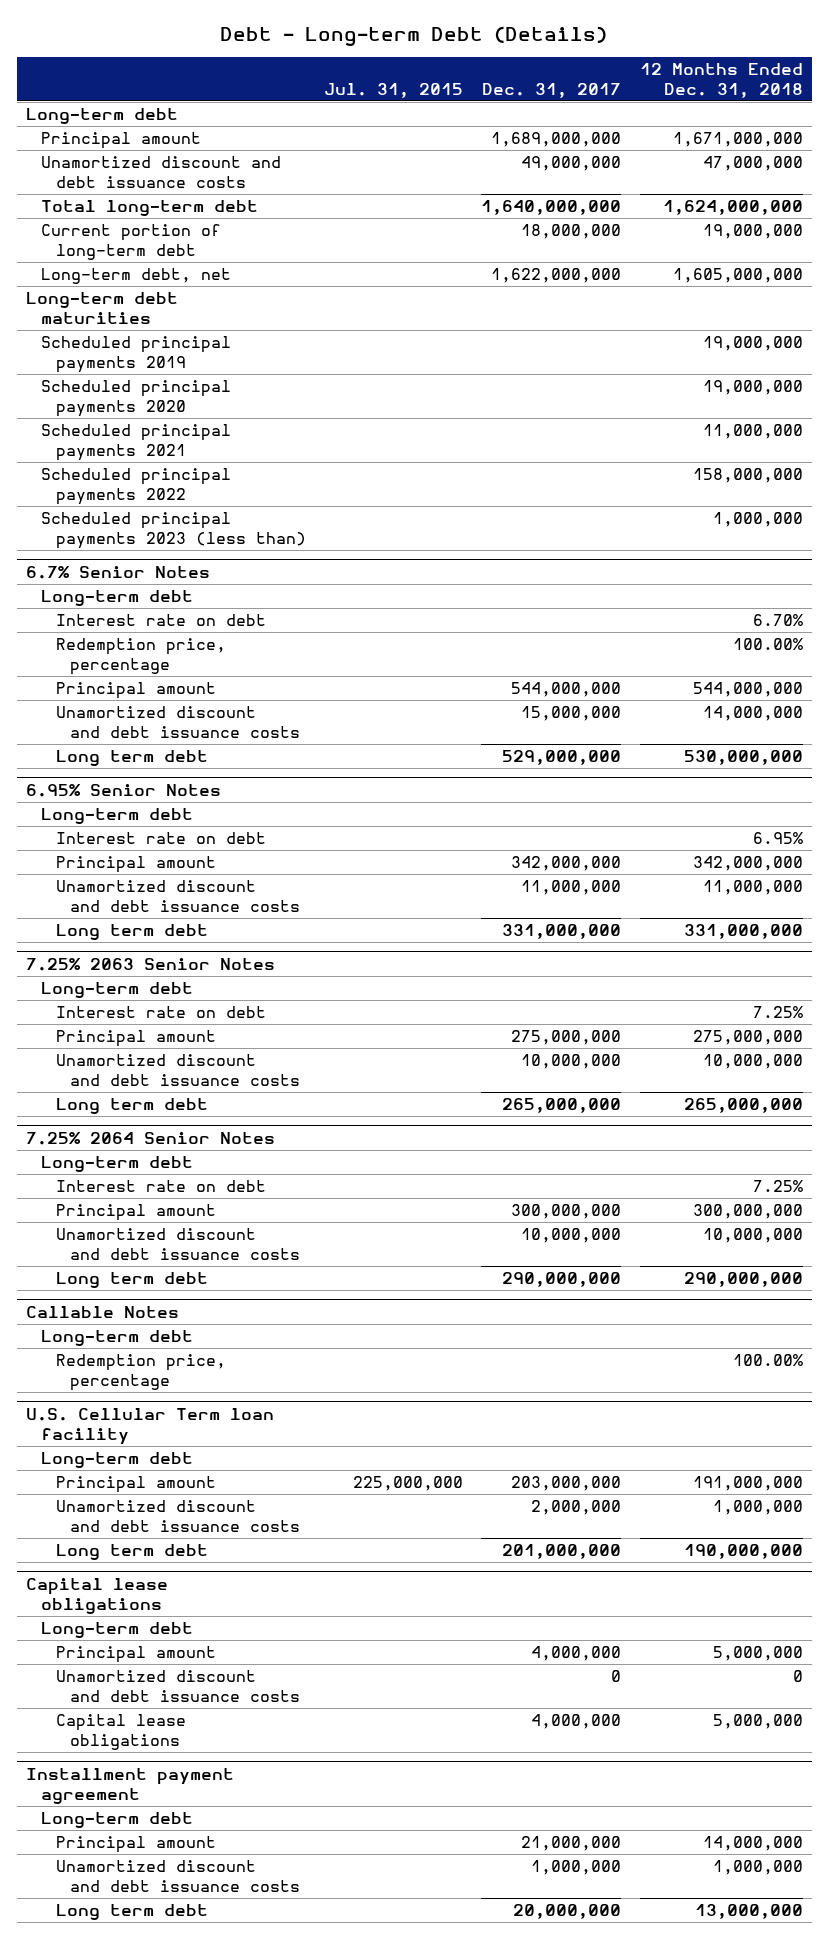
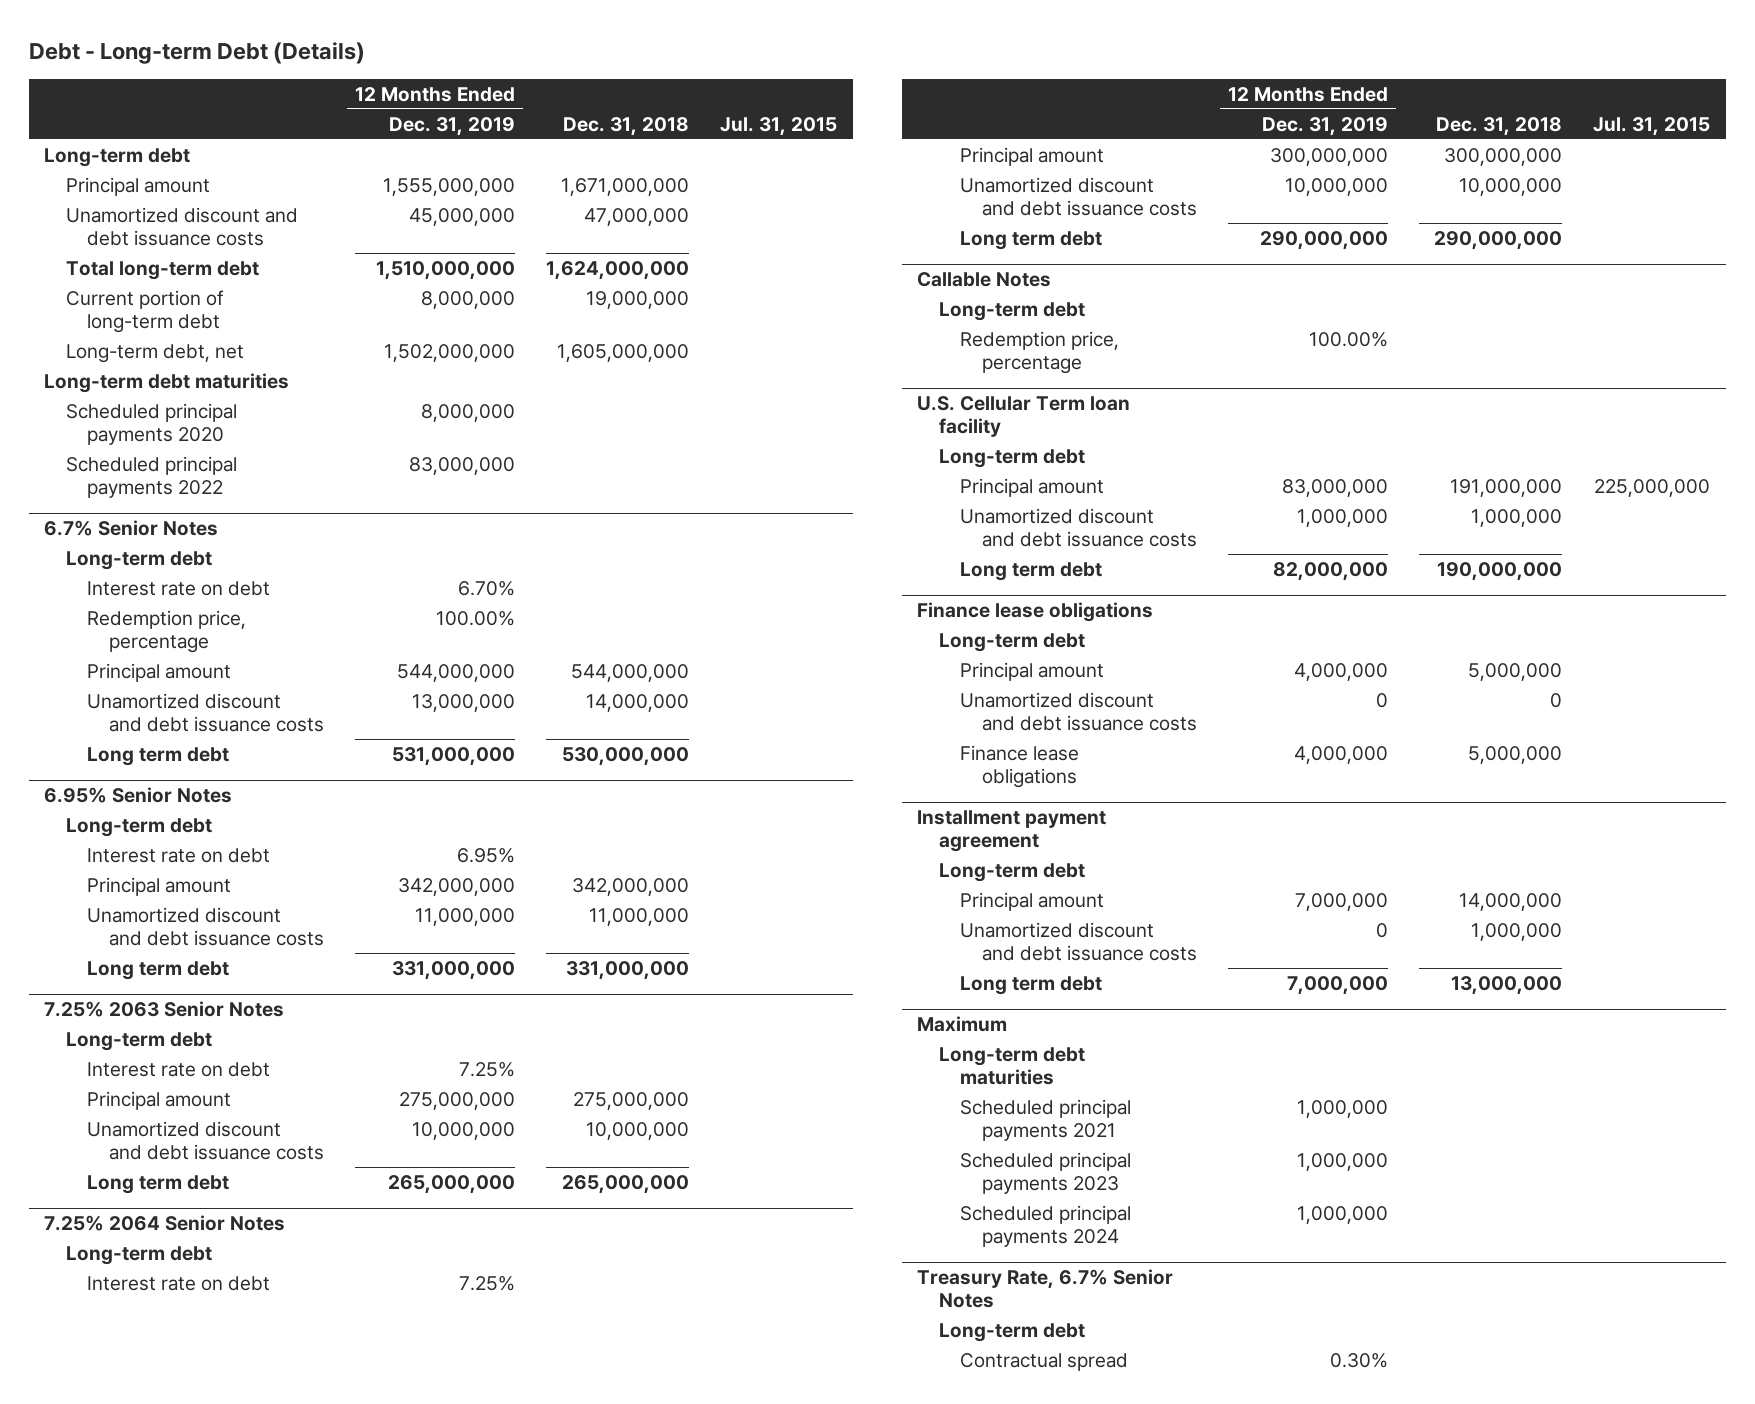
- | Jul. 31, 2015 | Dec. 31, 2017 | 12 Months Ended Dec. 31, 2018
+ | 12 Months Ended Dec. 31, 2019 | Dec. 31, 2018 | Jul. 31, 2015
- Scheduled principal payments 2019 | | | 19,000,000
- Scheduled principal payments 2021 | | | 11,000,000
- Scheduled principal payments 2023 (less than) | | | 1,000,000
- Capital lease obligations
+ Finance lease obligations
- Capital lease obligations | | 4,000,000 | 5,000,000
+ Finance lease obligations | 4,000,000 | 5,000,000 |
+ Maximum
+ Long-term debt maturities
+ Scheduled principal payments 2021 | 1,000,000 | |
+ Scheduled principal payments 2023 | 1,000,000 | |
+ Scheduled principal payments 2024 | 1,000,000 | |
+ Treasury Rate, 6.7% Senior Notes
+ Long-term debt
+ Contractual spread | 0.30% | |

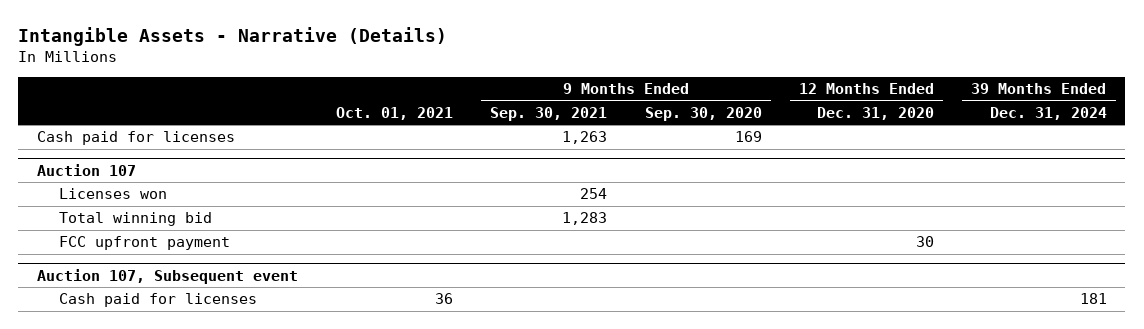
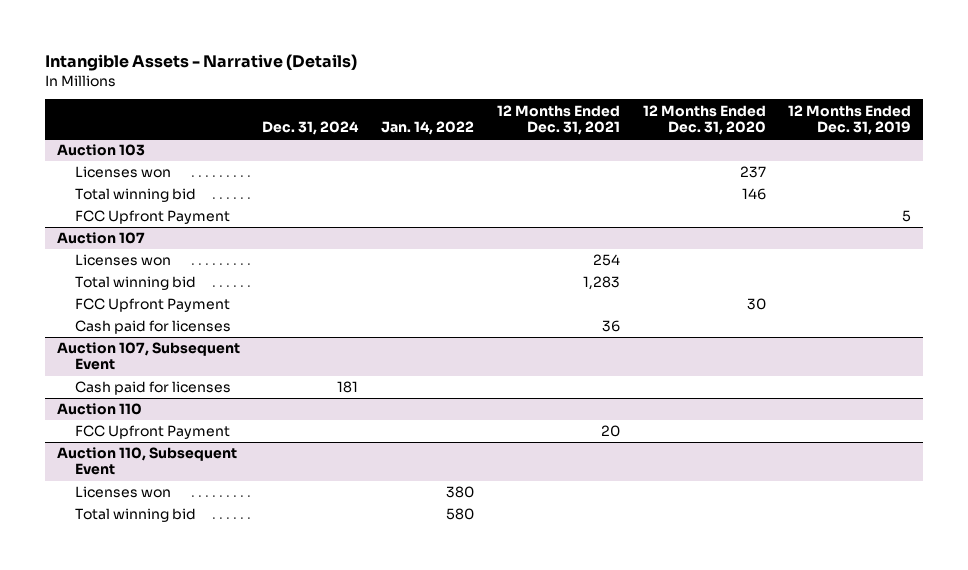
- | Oct. 01, 2021 | 9 Months Ended Sep. 30, 2021 | 9 Months Ended Sep. 30, 2020 | 12 Months Ended Dec. 31, 2020 | 39 Months Ended Dec. 31, 2024
+ | Dec. 31, 2024 | Jan. 14, 2022 | 12 Months Ended Dec. 31, 2021 | 12 Months Ended Dec. 31, 2020 | 12 Months Ended Dec. 31, 2019
- Cash paid for licenses | | 1,263 | 169 | |
+ Auction 103
+ Licenses won | | | | 237 |
+ Total winning bid | | | | 146 |
+ FCC Upfront Payment | | | | | 5
@ Auction 107
- FCC upfront payment | | | | 30 |
- Auction 107, Subsequent event
@ Auction 107
+ FCC Upfront Payment | | | | 30 |
+ Cash paid for licenses | | | 36 | |
+ Auction 107, Subsequent Event
+ Auction 110
+ FCC Upfront Payment | | | 20 | |
+ Auction 110, Subsequent Event
+ Licenses won | | 380 | | |
+ Total winning bid | | 580 | | |

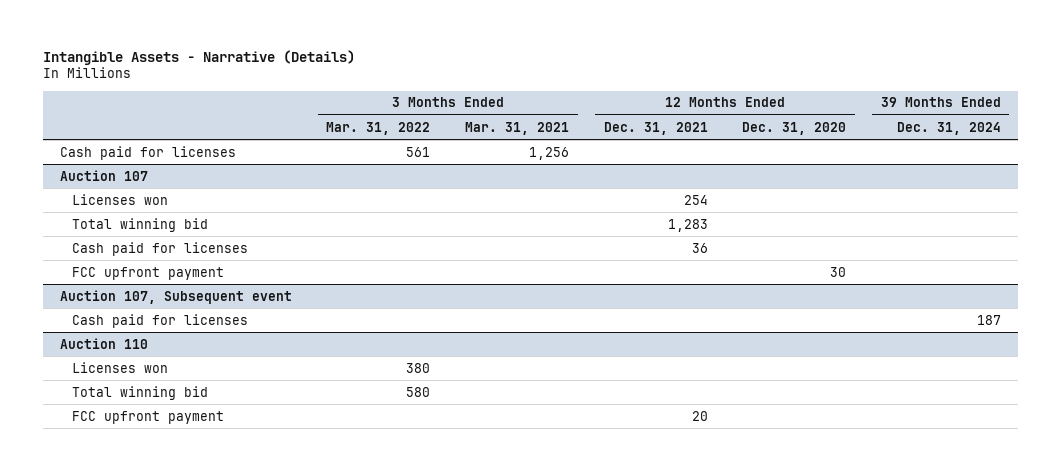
- | Dec. 31, 2024 | Jan. 14, 2022 | 12 Months Ended Dec. 31, 2021 | 12 Months Ended Dec. 31, 2020 | 12 Months Ended Dec. 31, 2019
+ | 3 Months Ended Mar. 31, 2022 | 3 Months Ended Mar. 31, 2021 | 12 Months Ended Dec. 31, 2021 | 12 Months Ended Dec. 31, 2020 | 39 Months Ended Dec. 31, 2024
- Auction 103
- Licenses won | | | | 237 |
- Total winning bid | | | | 146 |
- FCC Upfront Payment | | | | | 5
+ Cash paid for licenses | 561 | 1,256 | | |
@ Auction 107
- FCC Upfront Payment | | | | 30 |
- Auction 107, Subsequent Event
@ Auction 107
+ FCC upfront payment | | | | 30 |
+ Auction 107, Subsequent event
@ Auction 110
- FCC Upfront Payment | | | 20 | |
- Auction 110, Subsequent Event
- Licenses won | | 380 | | |
- Total winning bid | | 580 | | |
@ Auction 110
+ Licenses won | 380 | | | |
+ Total winning bid | 580 | | | |
+ FCC upfront payment | | | 20 | |

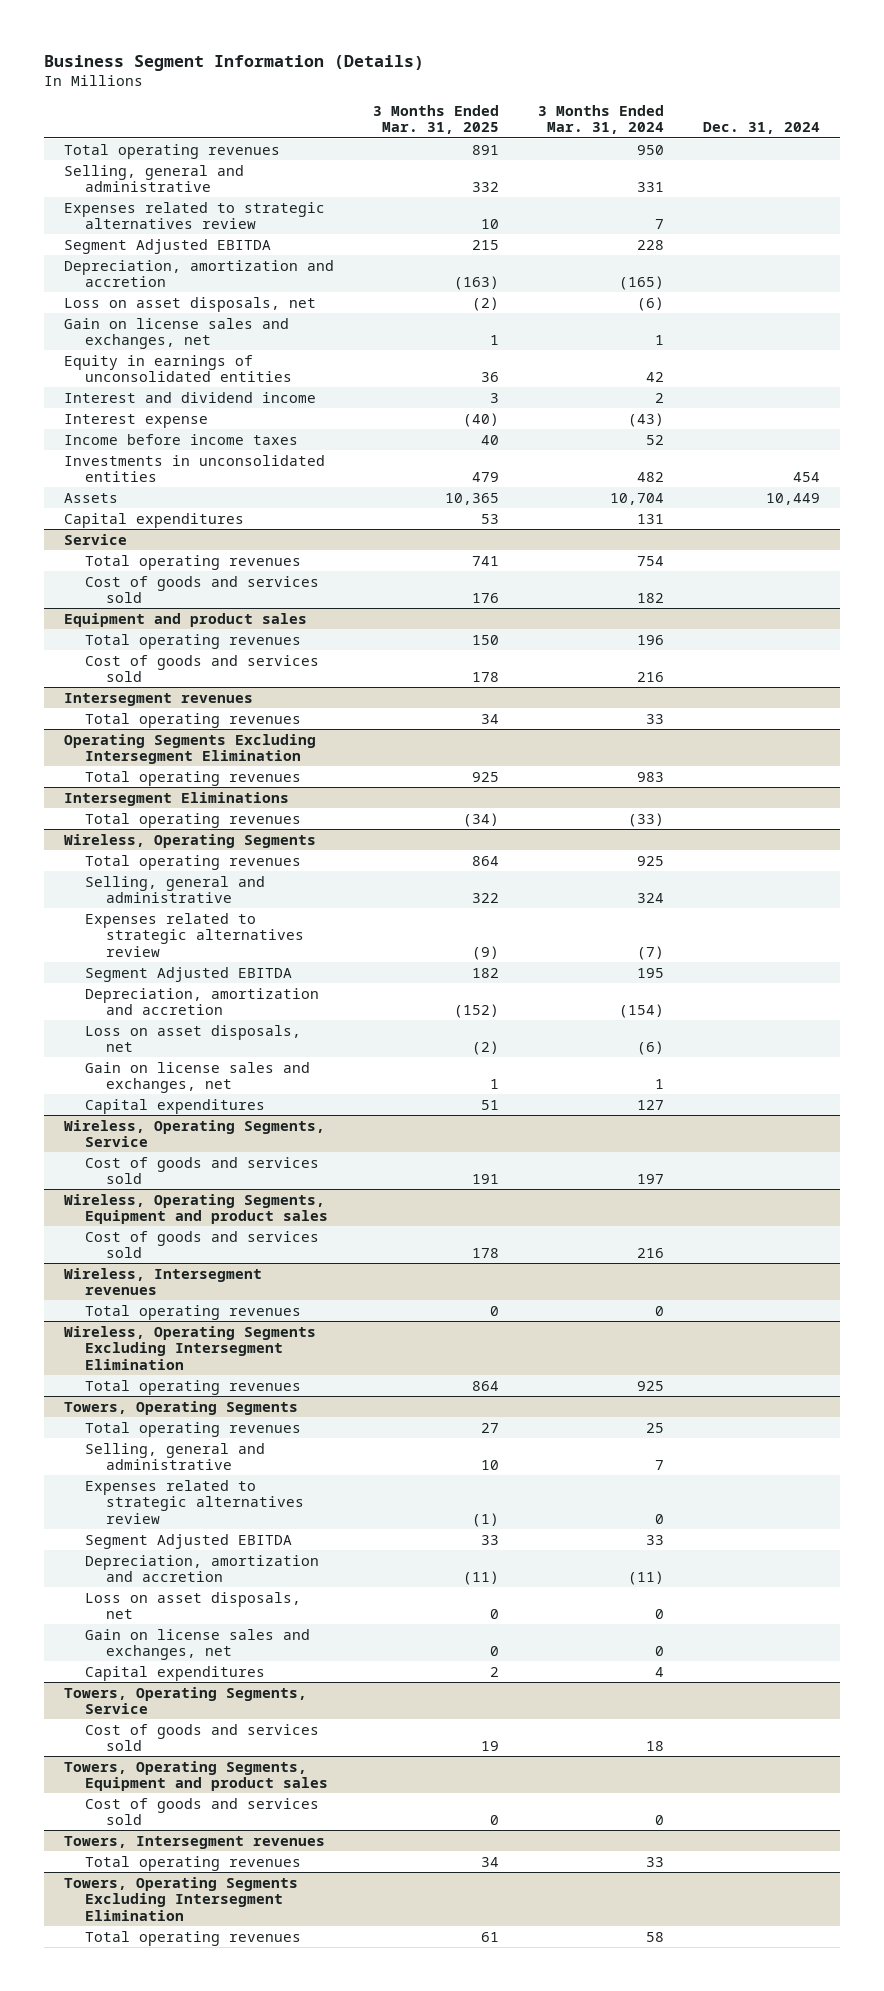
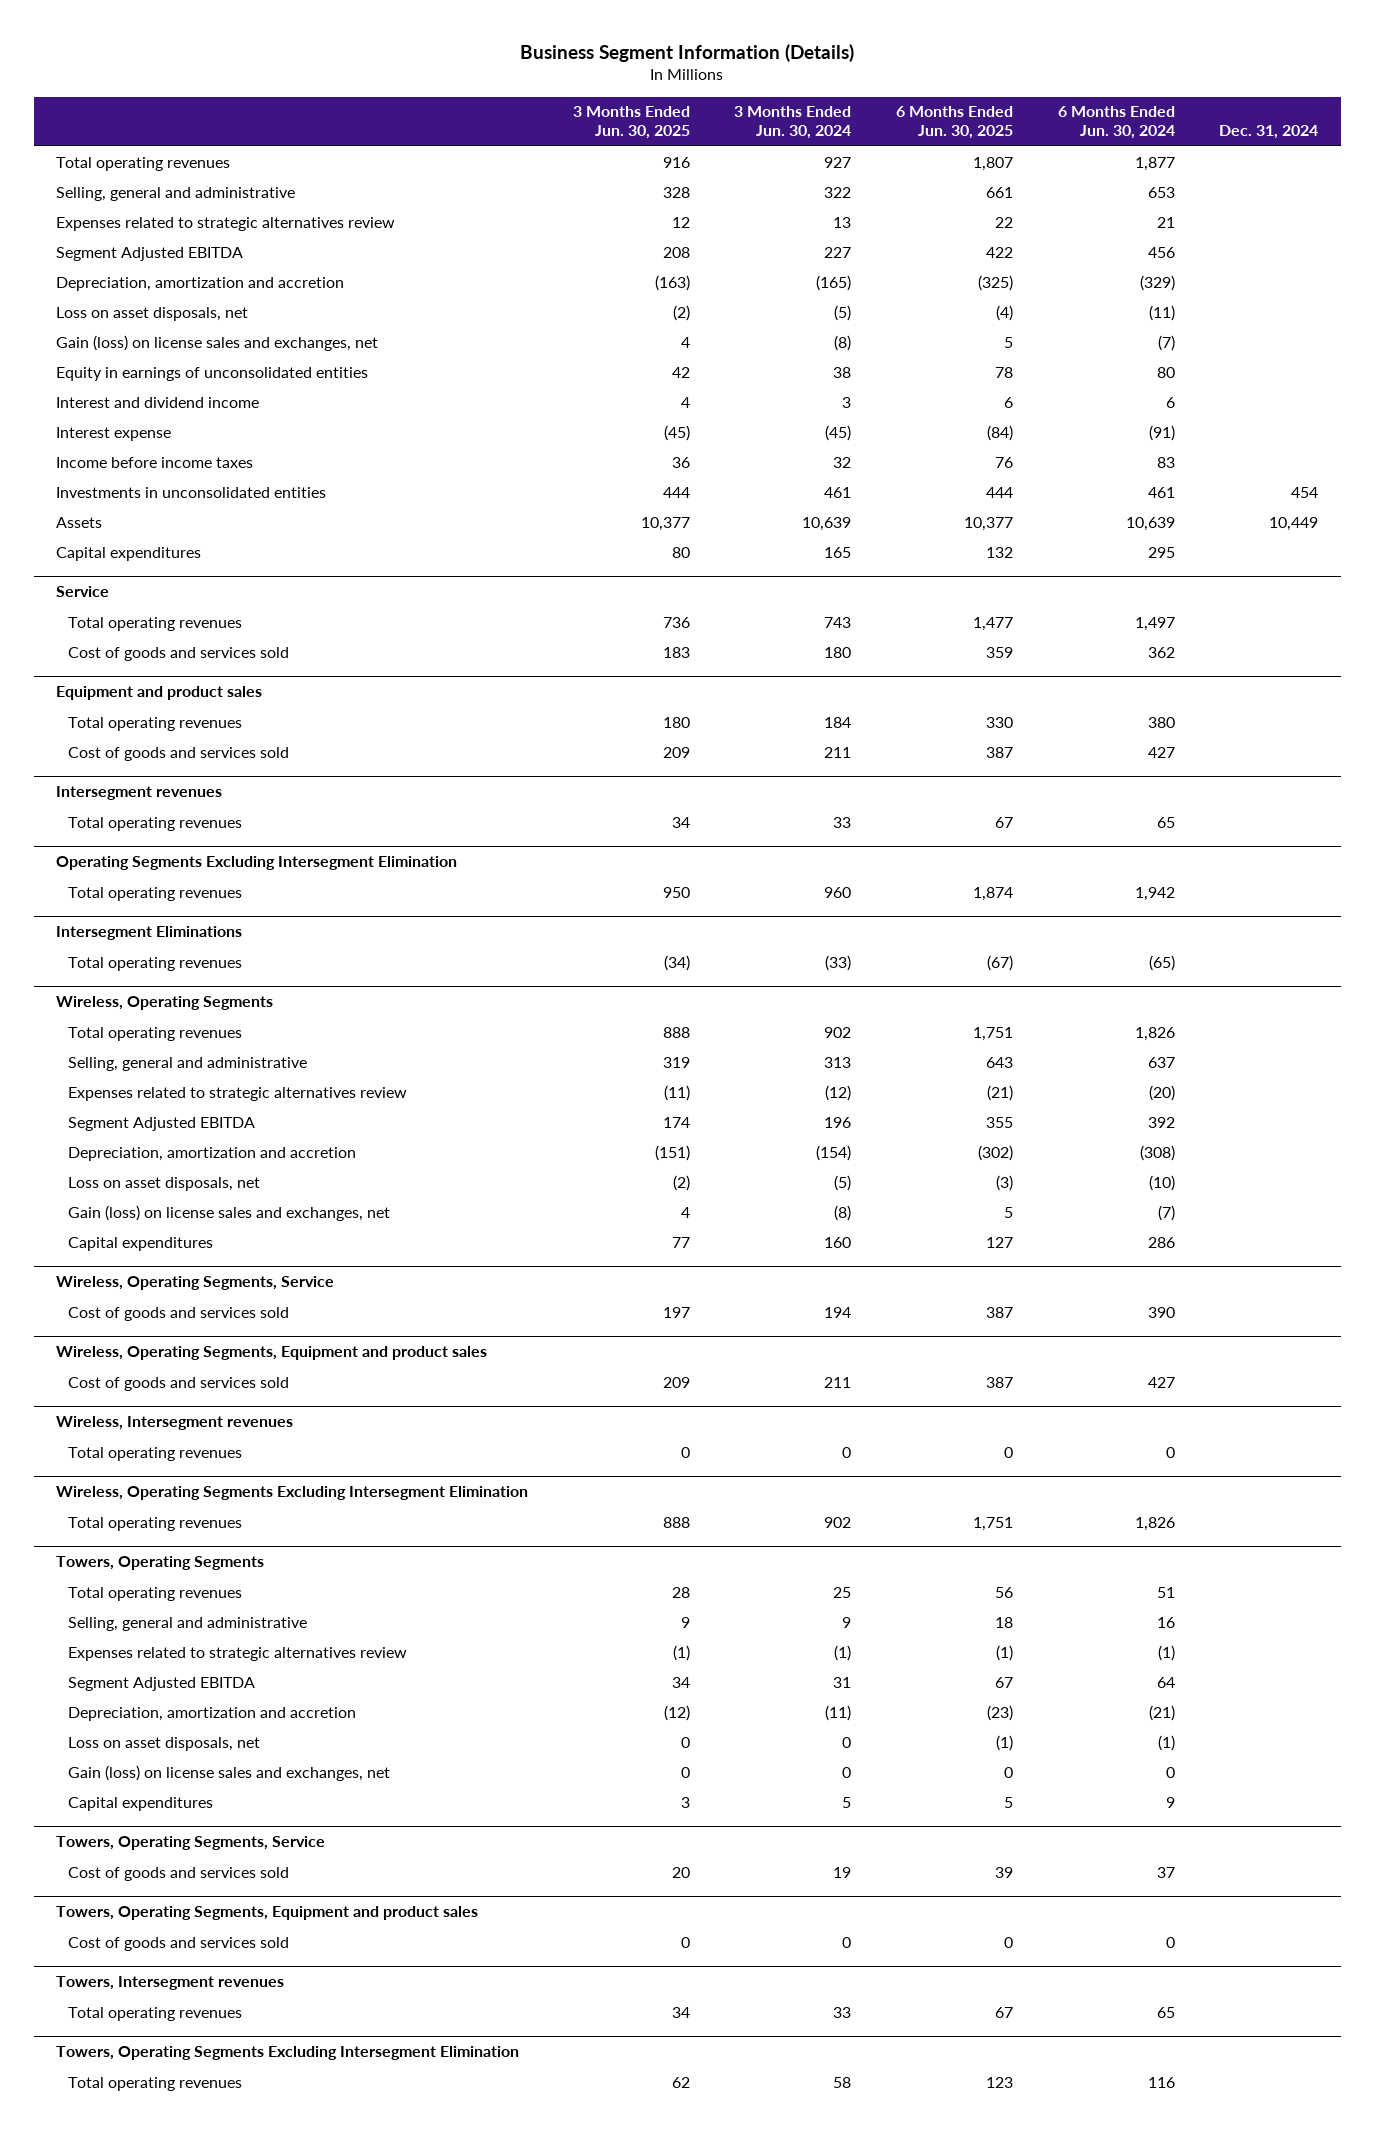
- | 3 Months Ended Mar. 31, 2025 | 3 Months Ended Mar. 31, 2024 | Dec. 31, 2024
+ | 3 Months Ended Jun. 30, 2025 | 3 Months Ended Jun. 30, 2024 | 6 Months Ended Jun. 30, 2025 | 6 Months Ended Jun. 30, 2024 | Dec. 31, 2024
- Gain on license sales and exchanges, net | 1 | 1 |
+ Gain (loss) on license sales and exchanges, net | 4 | (8) | 5 | (7) |
@ Wireless, Operating Segments
- Gain on license sales and exchanges, net | 1 | 1 |
+ Gain (loss) on license sales and exchanges, net | 4 | (8) | 5 | (7) |
@ Towers, Operating Segments
- Gain on license sales and exchanges, net | 0 | 0 |
+ Gain (loss) on license sales and exchanges, net | 0 | 0 | 0 | 0 |

